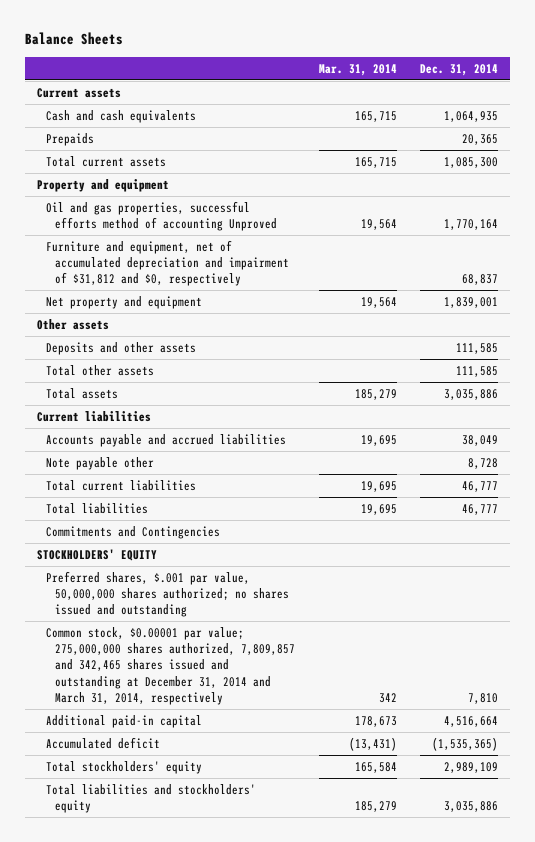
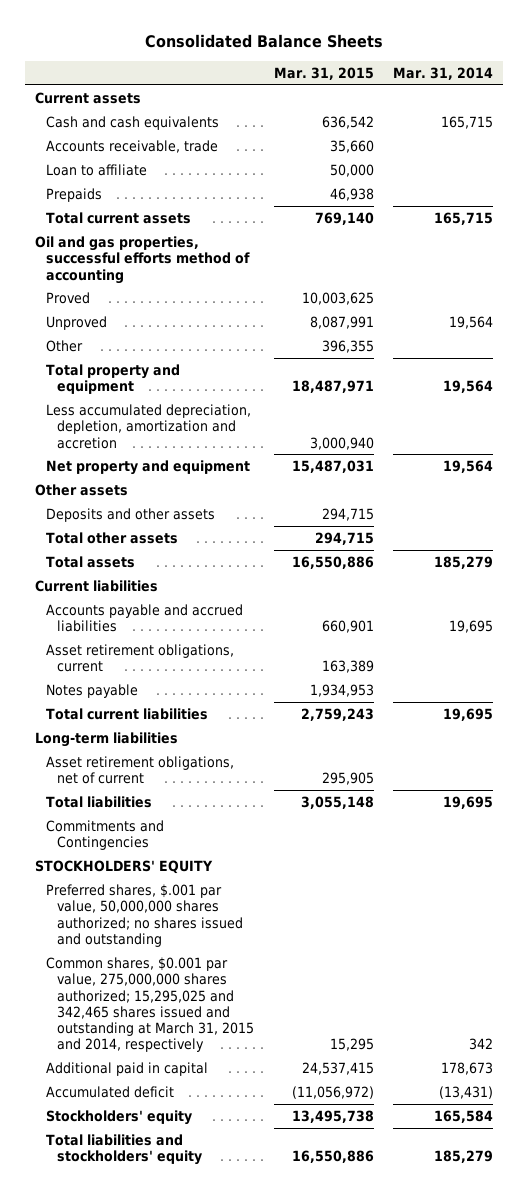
- Balance Sheets
+ Consolidated Balance Sheets
- | Mar. 31, 2014 | Dec. 31, 2014
+ | Mar. 31, 2015 | Mar. 31, 2014
+ Accounts receivable, trade | 35,660 |
+ Loan to affiliate | 50,000 |
- Property and equipment
- Oil and gas properties, successful efforts method of accounting Unproved | 19,564 | 1,770,164
- Furniture and equipment, net of accumulated depreciation and impairment of $31,812 and $0, respectively | | 68,837
+ Oil and gas properties, successful efforts method of accounting
+ Proved | 10,003,625 |
+ Unproved | 8,087,991 | 19,564
+ Other | 396,355 |
+ Total property and equipment | 18,487,971 | 19,564
+ Less accumulated depreciation, depletion, amortization and accretion | 3,000,940 |
- Note payable other | | 8,728
+ Asset retirement obligations, current | 163,389 |
+ Notes payable | 1,934,953 |
+ Long-term liabilities
+ Asset retirement obligations, net of current | 295,905 |
- Common stock, $0.00001 par value; 275,000,000 shares authorized, 7,809,857 and 342,465 shares issued and outstanding at December 31, 2014 and March 31, 2014, respectively | 342 | 7,810
- Additional paid-in capital | 178,673 | 4,516,664
+ Common shares, $0.001 par value, 275,000,000 shares authorized; 15,295,025 and 342,465 shares issued and outstanding at March 31, 2015 and 2014, respectively | 15,295 | 342
+ Additional paid in capital | 24,537,415 | 178,673
- Total stockholders' equity | 165,584 | 2,989,109
+ Stockholders' equity | 13,495,738 | 165,584

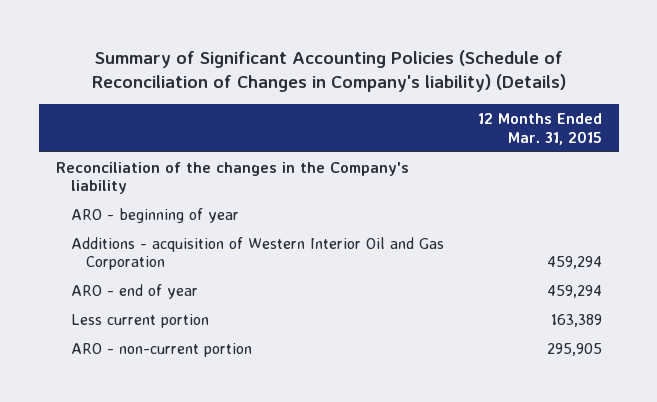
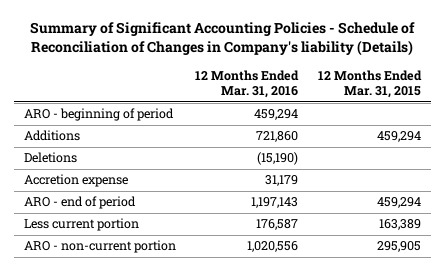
- Summary of Significant Accounting Policies (Schedule of Reconciliation of Changes in Company's liability) (Details)
+ Summary of Significant Accounting Policies - Schedule of Reconciliation of Changes in Company's liability (Details)
- | 12 Months Ended Mar. 31, 2015
+ | 12 Months Ended Mar. 31, 2016 | 12 Months Ended Mar. 31, 2015
- Reconciliation of the changes in the Company's liability
- ARO - beginning of year
- Additions - acquisition of Western Interior Oil and Gas Corporation | 459,294
- ARO - end of year | 459,294
+ ARO - beginning of period | 459,294 |
+ Additions | 721,860 | 459,294
+ Deletions | (15,190) |
+ Accretion expense | 31,179 |
+ ARO - end of period | 1,197,143 | 459,294

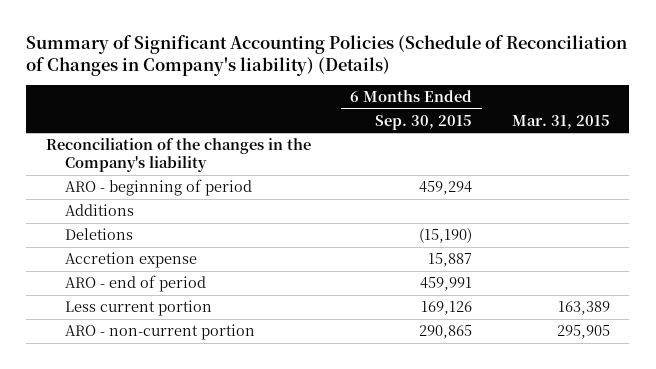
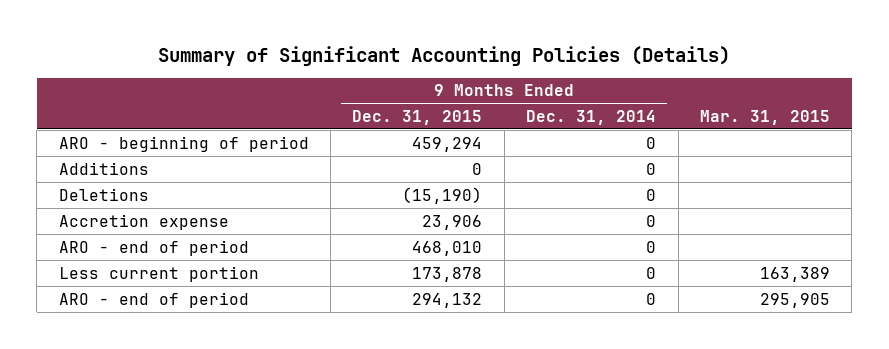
- Summary of Significant Accounting Policies (Schedule of Reconciliation of Changes in Company's liability) (Details)
+ Summary of Significant Accounting Policies (Details)
- | 6 Months Ended Sep. 30, 2015 | Mar. 31, 2015
+ | 9 Months Ended Dec. 31, 2015 | 9 Months Ended Dec. 31, 2014 | Mar. 31, 2015
- Reconciliation of the changes in the Company's liability
- ARO - non-current portion | 290,865 | 295,905
+ ARO - end of period | 294,132 | 0 | 295,905

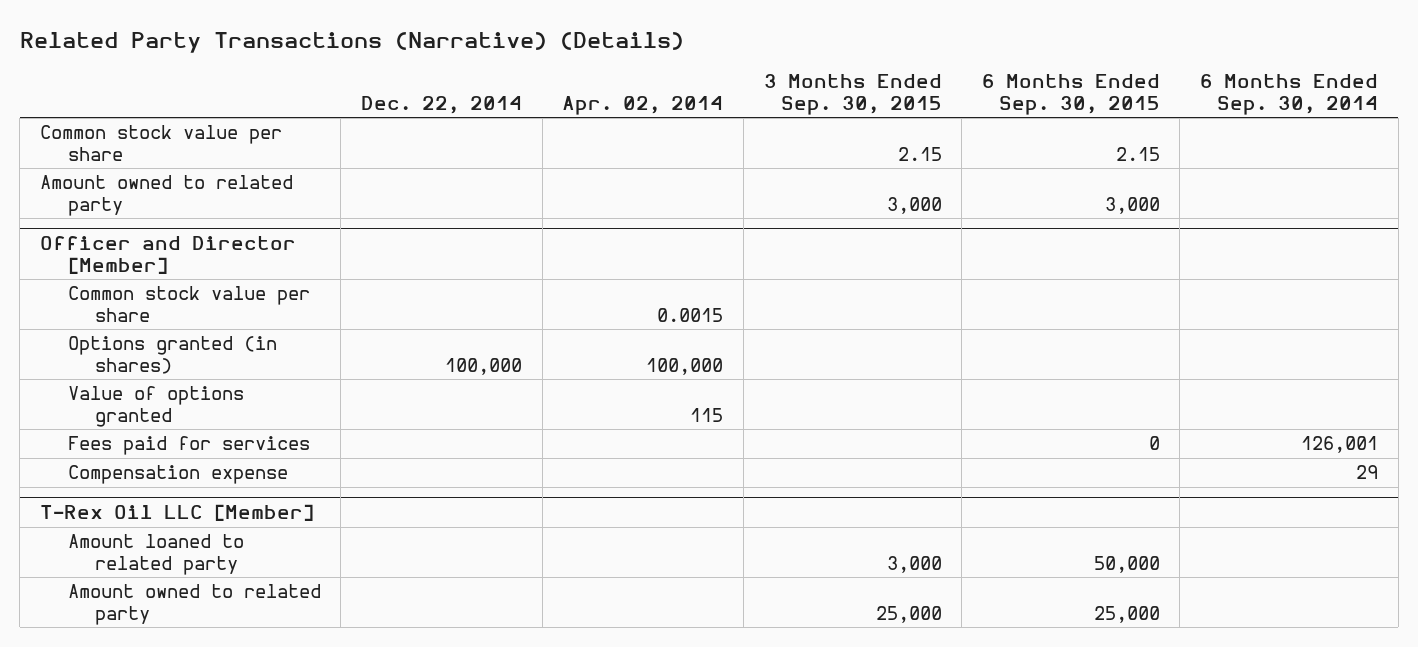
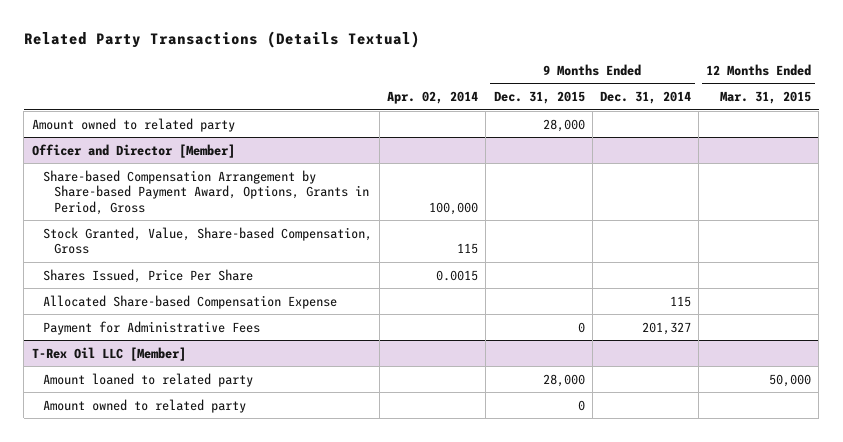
- Related Party Transactions (Narrative) (Details)
+ Related Party Transactions (Details Textual)
- | Dec. 22, 2014 | Apr. 02, 2014 | 3 Months Ended Sep. 30, 2015 | 6 Months Ended Sep. 30, 2015 | 6 Months Ended Sep. 30, 2014
+ | Apr. 02, 2014 | 9 Months Ended Dec. 31, 2015 | 9 Months Ended Dec. 31, 2014 | 12 Months Ended Mar. 31, 2015
- Common stock value per share | | | 2.15 | 2.15 |
@ Officer and Director [Member]
- Common stock value per share | | 0.0015 | | |
- Options granted (in shares) | 100,000 | 100,000 | | |
- Value of options granted | | 115 | | |
- Fees paid for services | | | | 0 | 126,001
- Compensation expense | | | | | 29
+ Share-based Compensation Arrangement by Share-based Payment Award, Options, Grants in Period, Gross | 100,000 | | |
+ Stock Granted, Value, Share-based Compensation, Gross | 115 | | |
+ Shares Issued, Price Per Share | 0.0015 | | |
+ Allocated Share-based Compensation Expense | | | 115 |
+ Payment for Administrative Fees | | 0 | 201,327 |

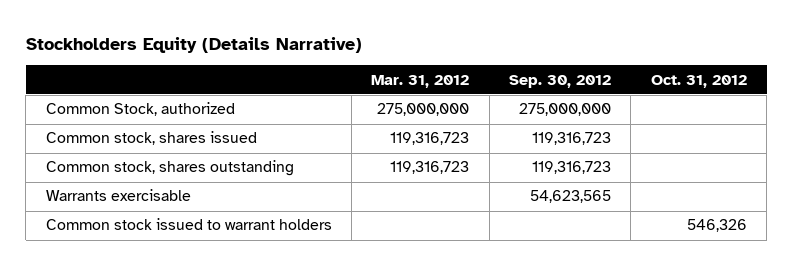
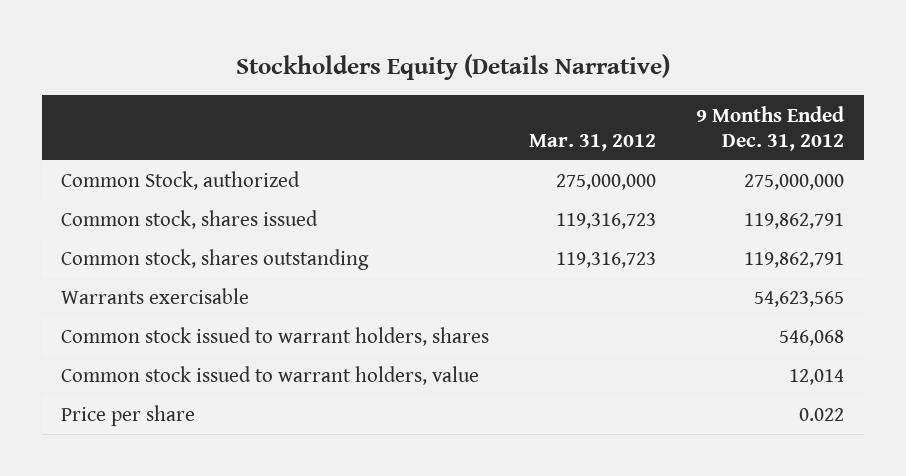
- | Mar. 31, 2012 | Sep. 30, 2012 | Oct. 31, 2012
+ | Mar. 31, 2012 | 9 Months Ended Dec. 31, 2012
- Common stock issued to warrant holders | | | 546,326
+ Common stock issued to warrant holders, shares | | 546,068
+ Common stock issued to warrant holders, value | | 12,014
+ Price per share | | 0.022

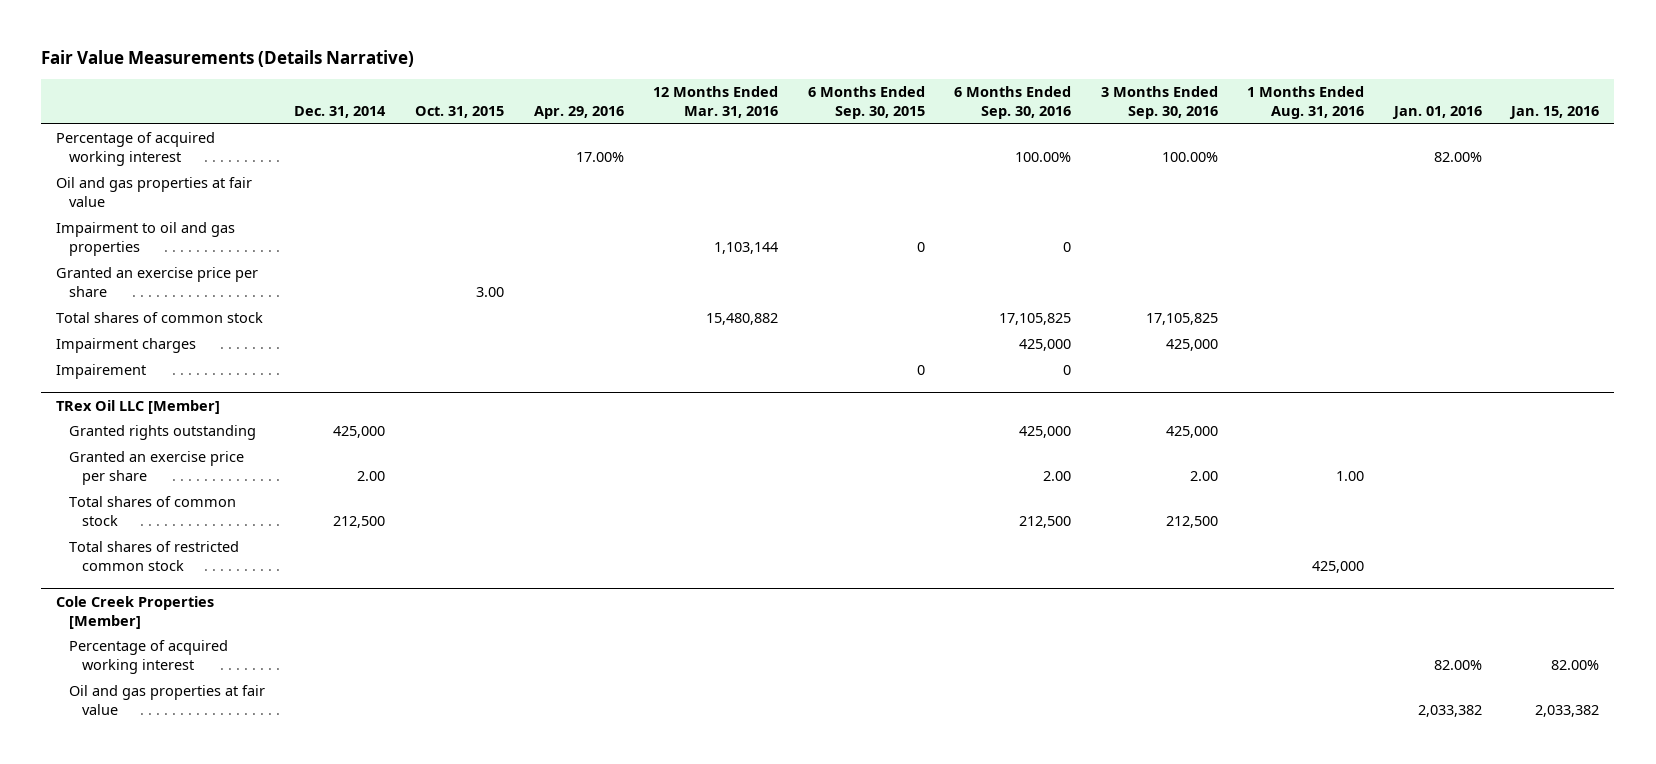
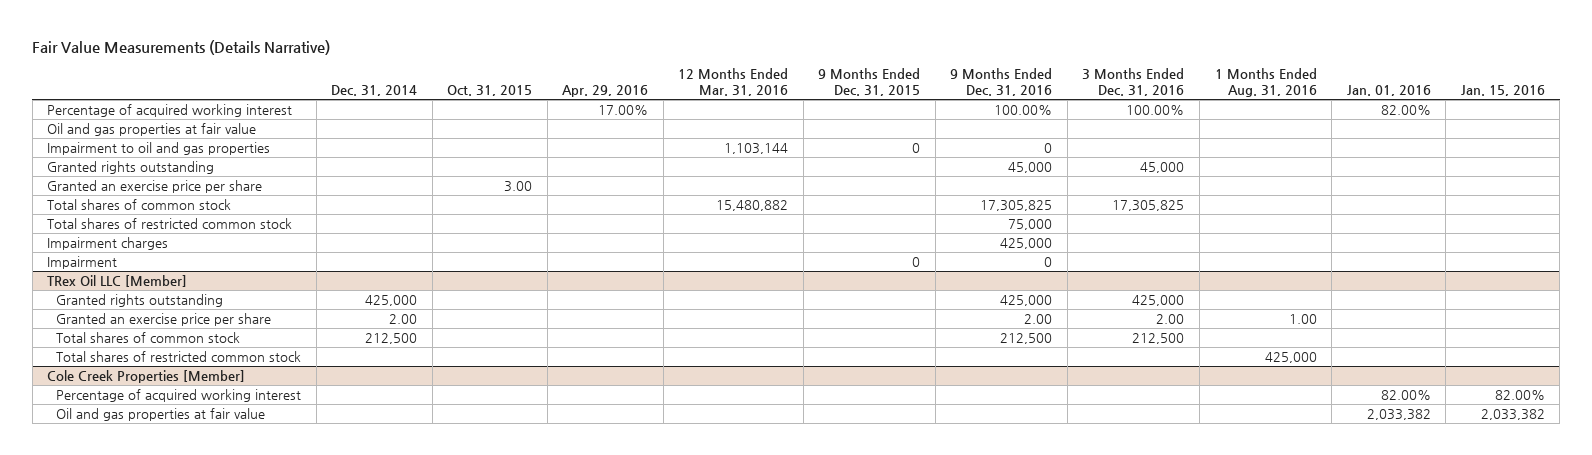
- | Dec. 31, 2014 | Oct. 31, 2015 | Apr. 29, 2016 | 12 Months Ended Mar. 31, 2016 | 6 Months Ended Sep. 30, 2015 | 6 Months Ended Sep. 30, 2016 | 3 Months Ended Sep. 30, 2016 | 1 Months Ended Aug. 31, 2016 | Jan. 01, 2016 | Jan. 15, 2016
+ | Dec. 31, 2014 | Oct. 31, 2015 | Apr. 29, 2016 | 12 Months Ended Mar. 31, 2016 | 9 Months Ended Dec. 31, 2015 | 9 Months Ended Dec. 31, 2016 | 3 Months Ended Dec. 31, 2016 | 1 Months Ended Aug. 31, 2016 | Jan. 01, 2016 | Jan. 15, 2016
+ Granted rights outstanding | | | | | | 45,000 | 45,000 | | |
+ Total shares of restricted common stock | | | | | | 75,000 | | | |
- Impairement | | | | | 0 | 0 | | | |
+ Impairment | | | | | 0 | 0 | | | |

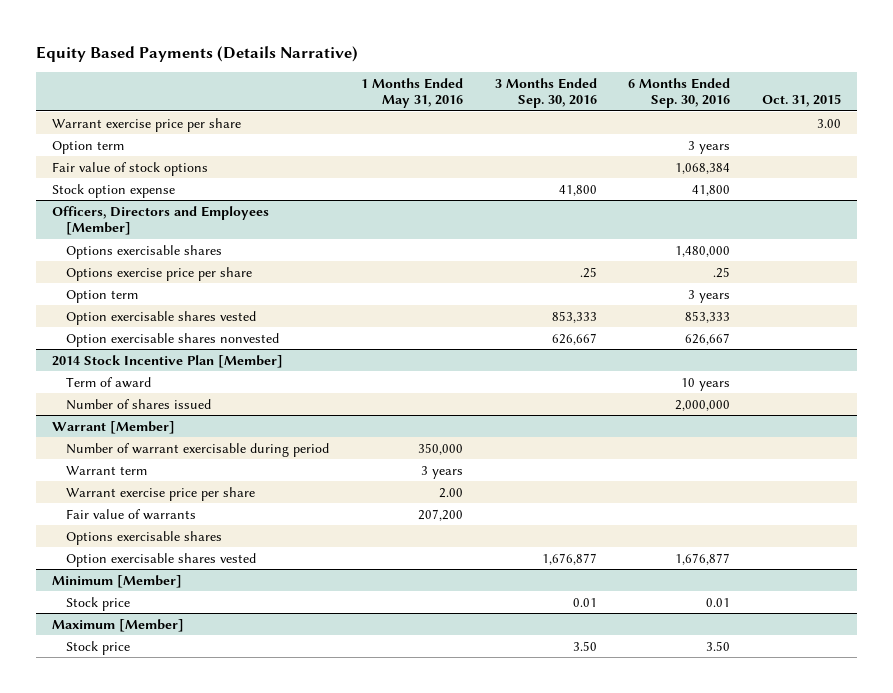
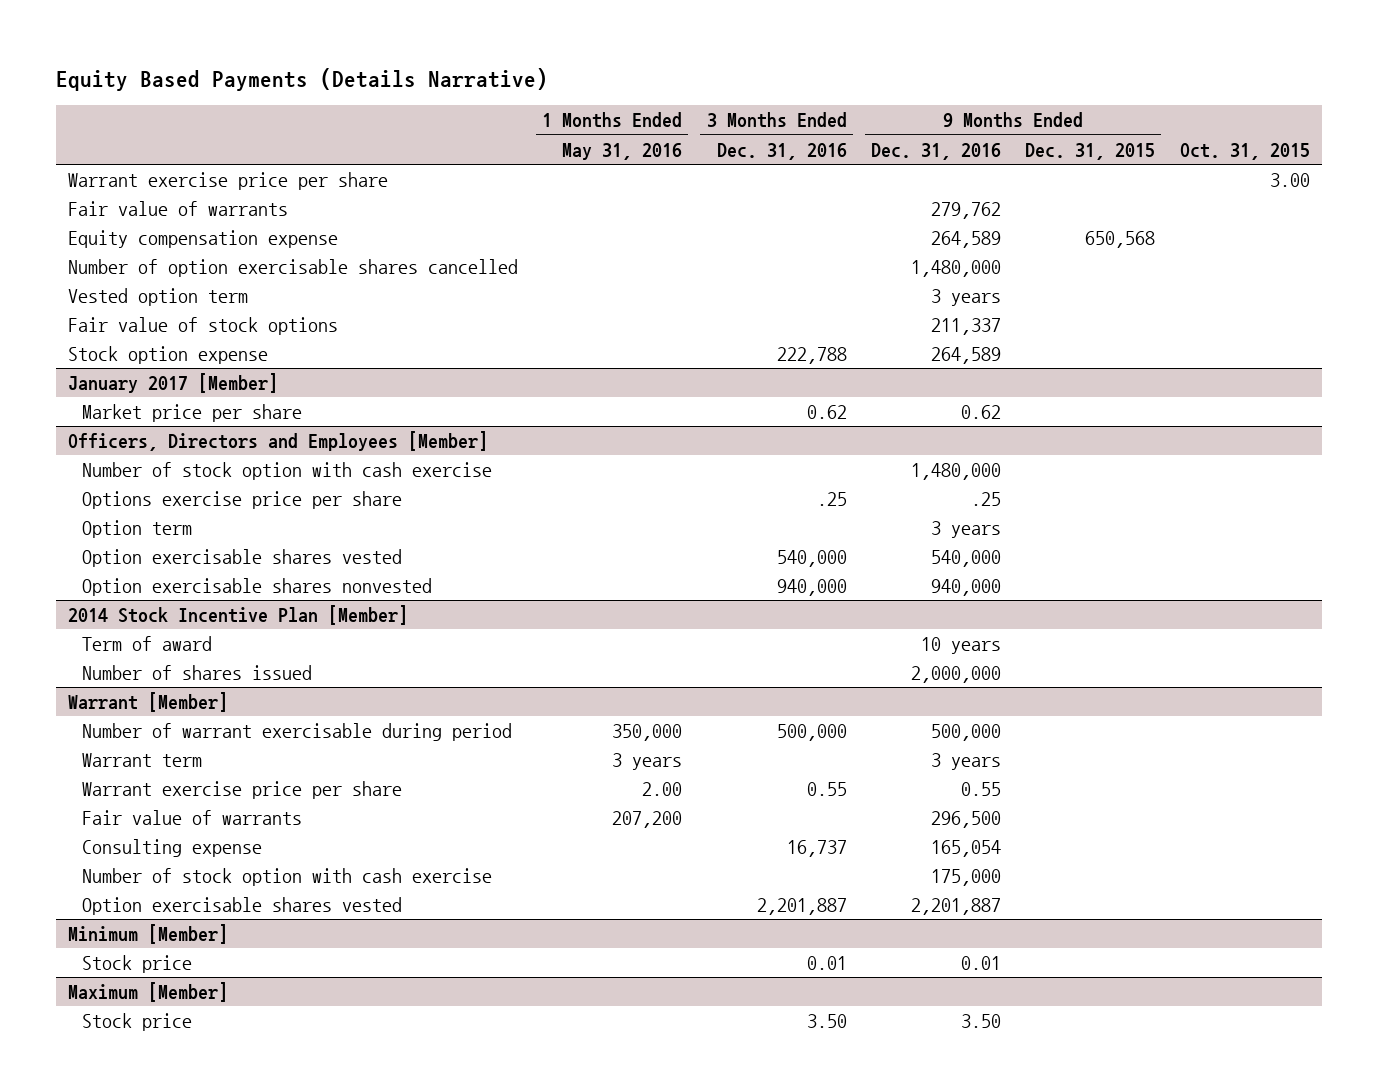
- | 1 Months Ended May 31, 2016 | 3 Months Ended Sep. 30, 2016 | 6 Months Ended Sep. 30, 2016 | Oct. 31, 2015
+ | 1 Months Ended May 31, 2016 | 3 Months Ended Dec. 31, 2016 | 9 Months Ended Dec. 31, 2016 | 9 Months Ended Dec. 31, 2015 | Oct. 31, 2015
- Option term | | | 3 years |
+ Fair value of warrants | | | 279,762 | |
+ Equity compensation expense | | | 264,589 | 650,568 |
+ Number of option exercisable shares cancelled | | | 1,480,000 | |
+ Vested option term | | | 3 years | |
+ January 2017 [Member]
+ Market price per share | | 0.62 | 0.62 | |
@ Officers, Directors and Employees [Member]
- Options exercisable shares | | | 1,480,000 |
+ Number of stock option with cash exercise | | | 1,480,000 | |
@ Warrant [Member]
- Options exercisable shares
+ Consulting expense | | 16,737 | 165,054 | |
+ Number of stock option with cash exercise | | | 175,000 | |

